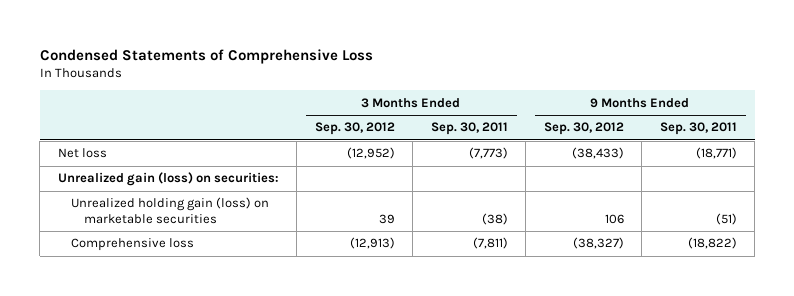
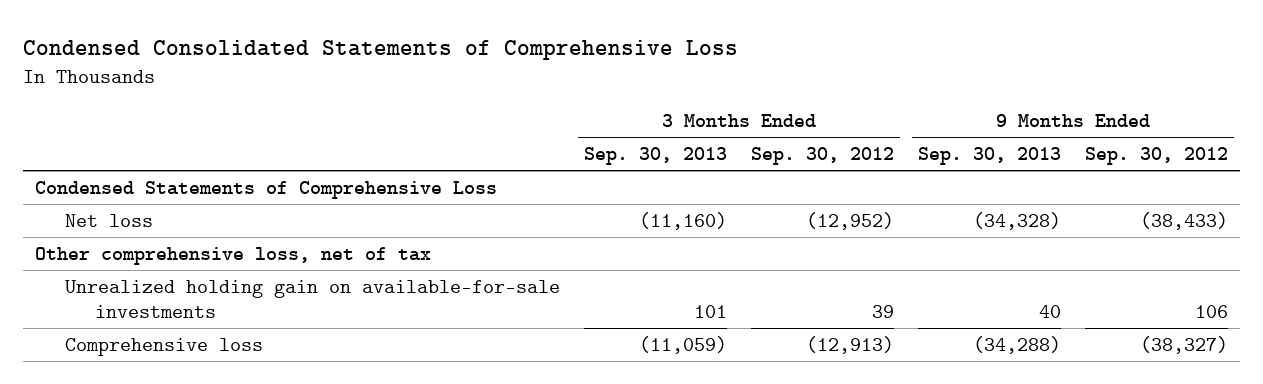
- Condensed Statements of Comprehensive Loss
+ Condensed Consolidated Statements of Comprehensive Loss
- | 3 Months Ended Sep. 30, 2012 | 3 Months Ended Sep. 30, 2011 | 9 Months Ended Sep. 30, 2012 | 9 Months Ended Sep. 30, 2011
+ | 3 Months Ended Sep. 30, 2013 | 3 Months Ended Sep. 30, 2012 | 9 Months Ended Sep. 30, 2013 | 9 Months Ended Sep. 30, 2012
+ Condensed Statements of Comprehensive Loss
- Unrealized gain (loss) on securities:
- Unrealized holding gain (loss) on marketable securities | 39 | (38) | 106 | (51)
+ Other comprehensive loss, net of tax
+ Unrealized holding gain on available-for-sale investments | 101 | 39 | 40 | 106

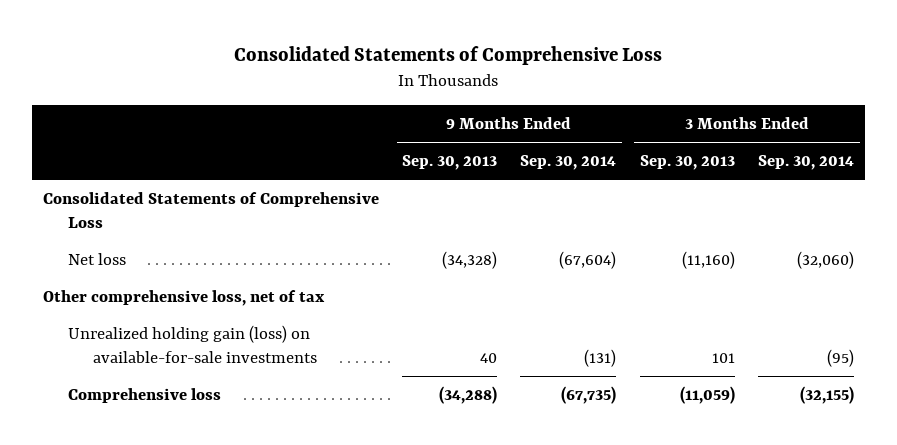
- Condensed Consolidated Statements of Comprehensive Loss
+ Consolidated Statements of Comprehensive Loss
- | 3 Months Ended Sep. 30, 2013 | 3 Months Ended Sep. 30, 2012 | 9 Months Ended Sep. 30, 2013 | 9 Months Ended Sep. 30, 2012
+ | 9 Months Ended Sep. 30, 2013 | 9 Months Ended Sep. 30, 2014 | 3 Months Ended Sep. 30, 2013 | 3 Months Ended Sep. 30, 2014
- Condensed Statements of Comprehensive Loss
+ Consolidated Statements of Comprehensive Loss
- Unrealized holding gain on available-for-sale investments | 101 | 39 | 40 | 106
+ Unrealized holding gain (loss) on available-for-sale investments | 40 | (131) | 101 | (95)

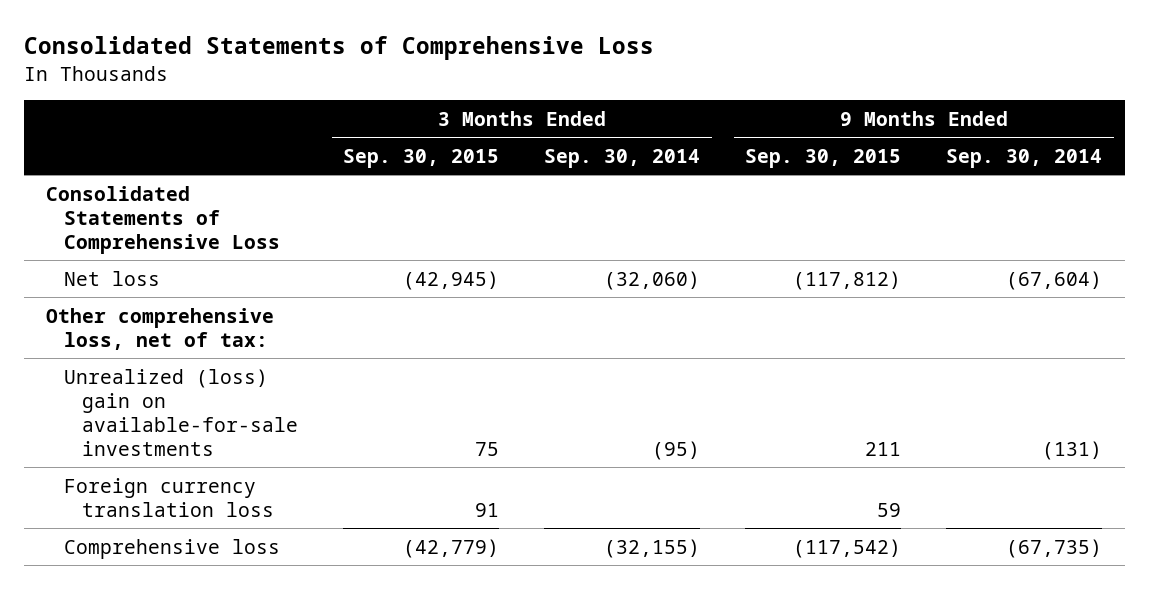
- | 9 Months Ended Sep. 30, 2013 | 9 Months Ended Sep. 30, 2014 | 3 Months Ended Sep. 30, 2013 | 3 Months Ended Sep. 30, 2014
+ | 3 Months Ended Sep. 30, 2015 | 3 Months Ended Sep. 30, 2014 | 9 Months Ended Sep. 30, 2015 | 9 Months Ended Sep. 30, 2014
- Other comprehensive loss, net of tax
- Unrealized holding gain (loss) on available-for-sale investments | 40 | (131) | 101 | (95)
+ Other comprehensive loss, net of tax:
+ Unrealized (loss) gain on available-for-sale investments | 75 | (95) | 211 | (131)
+ Foreign currency translation loss | 91 | | 59 |

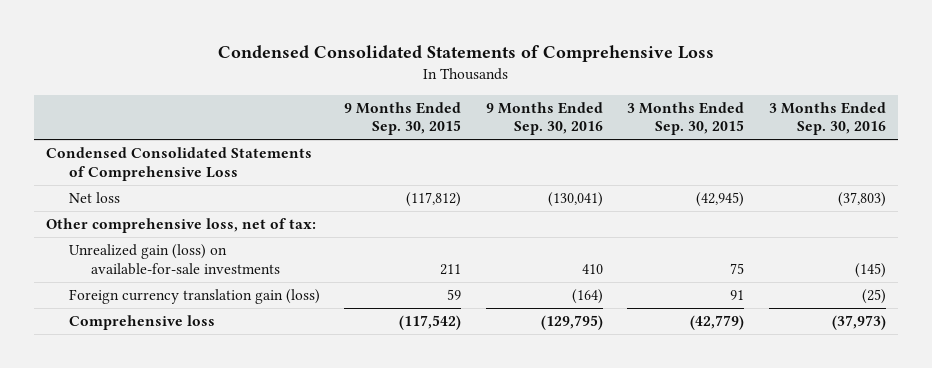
- Consolidated Statements of Comprehensive Loss
+ Condensed Consolidated Statements of Comprehensive Loss
- | 3 Months Ended Sep. 30, 2015 | 3 Months Ended Sep. 30, 2014 | 9 Months Ended Sep. 30, 2015 | 9 Months Ended Sep. 30, 2014
+ | 9 Months Ended Sep. 30, 2015 | 9 Months Ended Sep. 30, 2016 | 3 Months Ended Sep. 30, 2015 | 3 Months Ended Sep. 30, 2016
- Consolidated Statements of Comprehensive Loss
+ Condensed Consolidated Statements of Comprehensive Loss
- Unrealized (loss) gain on available-for-sale investments | 75 | (95) | 211 | (131)
- Foreign currency translation loss | 91 | | 59 |
+ Unrealized gain (loss) on available-for-sale investments | 211 | 410 | 75 | (145)
+ Foreign currency translation gain (loss) | 59 | (164) | 91 | (25)

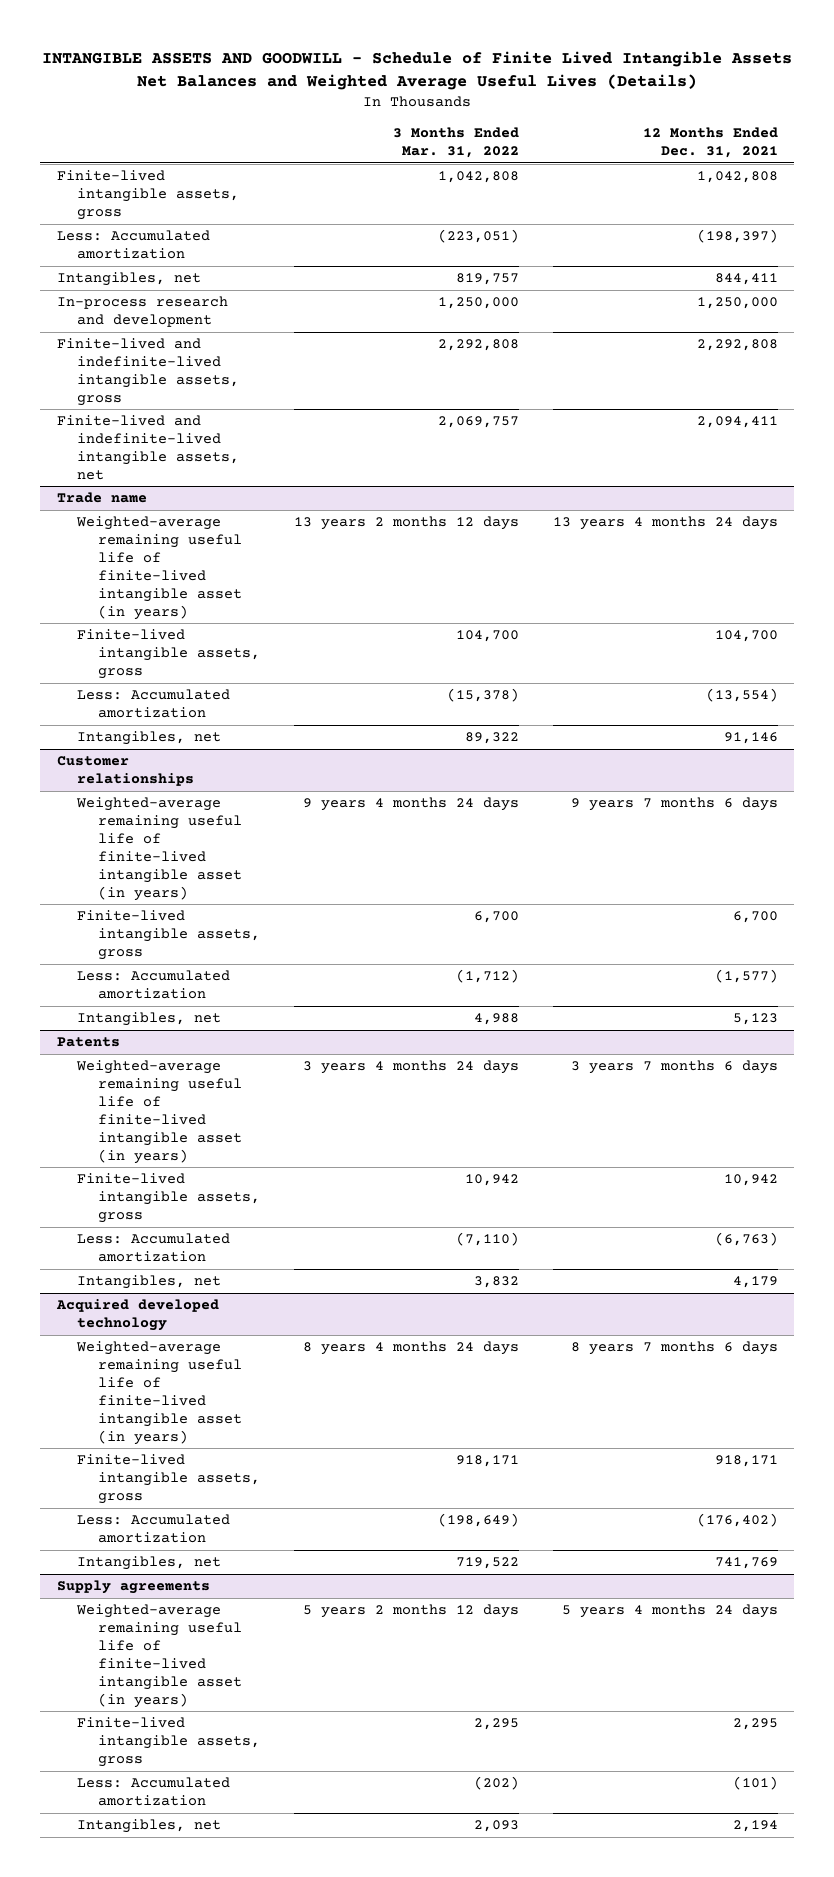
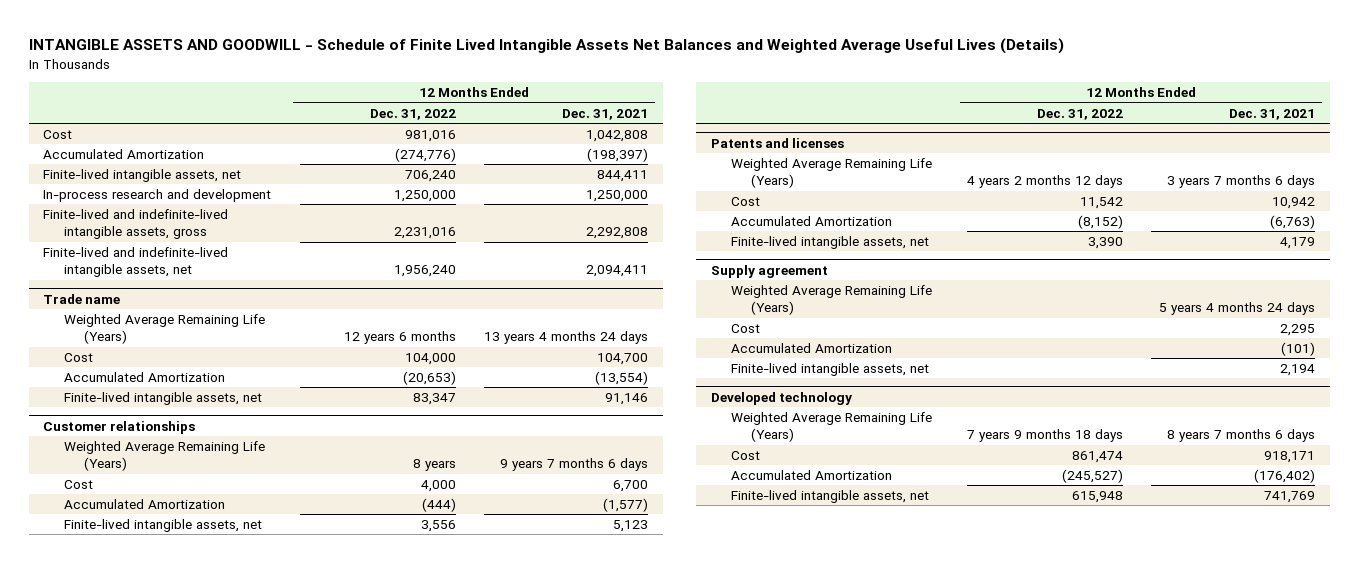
- | 3 Months Ended Mar. 31, 2022 | 12 Months Ended Dec. 31, 2021
+ | 12 Months Ended Dec. 31, 2022 | 12 Months Ended Dec. 31, 2021
- Finite-lived intangible assets, gross | 1,042,808 | 1,042,808
- Less: Accumulated amortization | (223,051) | (198,397)
- Intangibles, net | 819,757 | 844,411
+ Cost | 981,016 | 1,042,808
+ Accumulated Amortization | (274,776) | (198,397)
+ Finite-lived intangible assets, net | 706,240 | 844,411
@ Trade name
- Weighted-average remaining useful life of finite-lived intangible asset (in years) | 13 years 2 months 12 days | 13 years 4 months 24 days
- Finite-lived intangible assets, gross | 104,700 | 104,700
- Less: Accumulated amortization | (15,378) | (13,554)
- Intangibles, net | 89,322 | 91,146
+ Weighted Average Remaining Life (Years) | 12 years 6 months | 13 years 4 months 24 days
+ Cost | 104,000 | 104,700
+ Accumulated Amortization | (20,653) | (13,554)
+ Finite-lived intangible assets, net | 83,347 | 91,146
@ Customer relationships
- Weighted-average remaining useful life of finite-lived intangible asset (in years) | 9 years 4 months 24 days | 9 years 7 months 6 days
- Finite-lived intangible assets, gross | 6,700 | 6,700
- Less: Accumulated amortization | (1,712) | (1,577)
- Intangibles, net | 4,988 | 5,123
- Patents
- Weighted-average remaining useful life of finite-lived intangible asset (in years) | 3 years 4 months 24 days | 3 years 7 months 6 days
- Finite-lived intangible assets, gross | 10,942 | 10,942
- Less: Accumulated amortization | (7,110) | (6,763)
- Intangibles, net | 3,832 | 4,179
- Acquired developed technology
- Weighted-average remaining useful life of finite-lived intangible asset (in years) | 8 years 4 months 24 days | 8 years 7 months 6 days
- Finite-lived intangible assets, gross | 918,171 | 918,171
- Less: Accumulated amortization | (198,649) | (176,402)
- Intangibles, net | 719,522 | 741,769
- Supply agreements
- Weighted-average remaining useful life of finite-lived intangible asset (in years) | 5 years 2 months 12 days | 5 years 4 months 24 days
- Finite-lived intangible assets, gross | 2,295 | 2,295
- Less: Accumulated amortization | (202) | (101)
- Intangibles, net | 2,093 | 2,194
@ Customer relationships
+ Weighted Average Remaining Life (Years) | 8 years | 9 years 7 months 6 days
+ Cost | 4,000 | 6,700
+ Accumulated Amortization | (444) | (1,577)
+ Finite-lived intangible assets, net | 3,556 | 5,123
+ Patents and licenses
+ Weighted Average Remaining Life (Years) | 4 years 2 months 12 days | 3 years 7 months 6 days
+ Cost | 11,542 | 10,942
+ Accumulated Amortization | (8,152) | (6,763)
+ Finite-lived intangible assets, net | 3,390 | 4,179
+ Supply agreement
+ Weighted Average Remaining Life (Years) | | 5 years 4 months 24 days
+ Cost | | 2,295
+ Accumulated Amortization | | (101)
+ Finite-lived intangible assets, net | | 2,194
+ Developed technology
+ Weighted Average Remaining Life (Years) | 7 years 9 months 18 days | 8 years 7 months 6 days
+ Cost | 861,474 | 918,171
+ Accumulated Amortization | (245,527) | (176,402)
+ Finite-lived intangible assets, net | 615,948 | 741,769

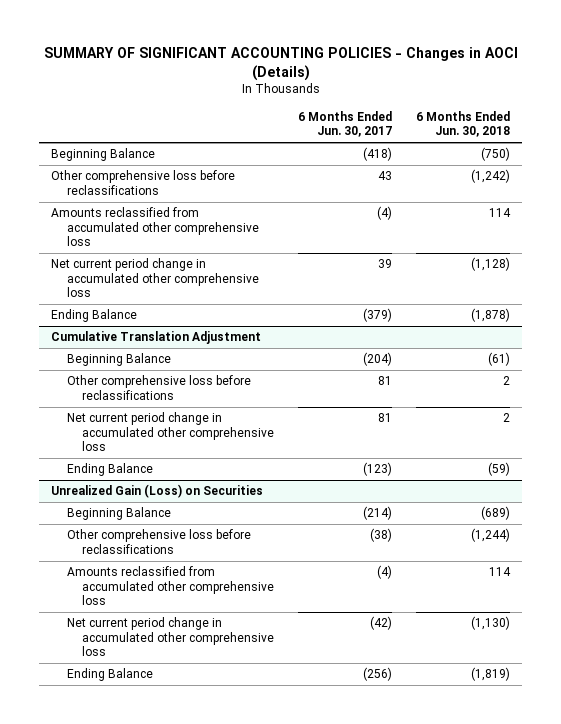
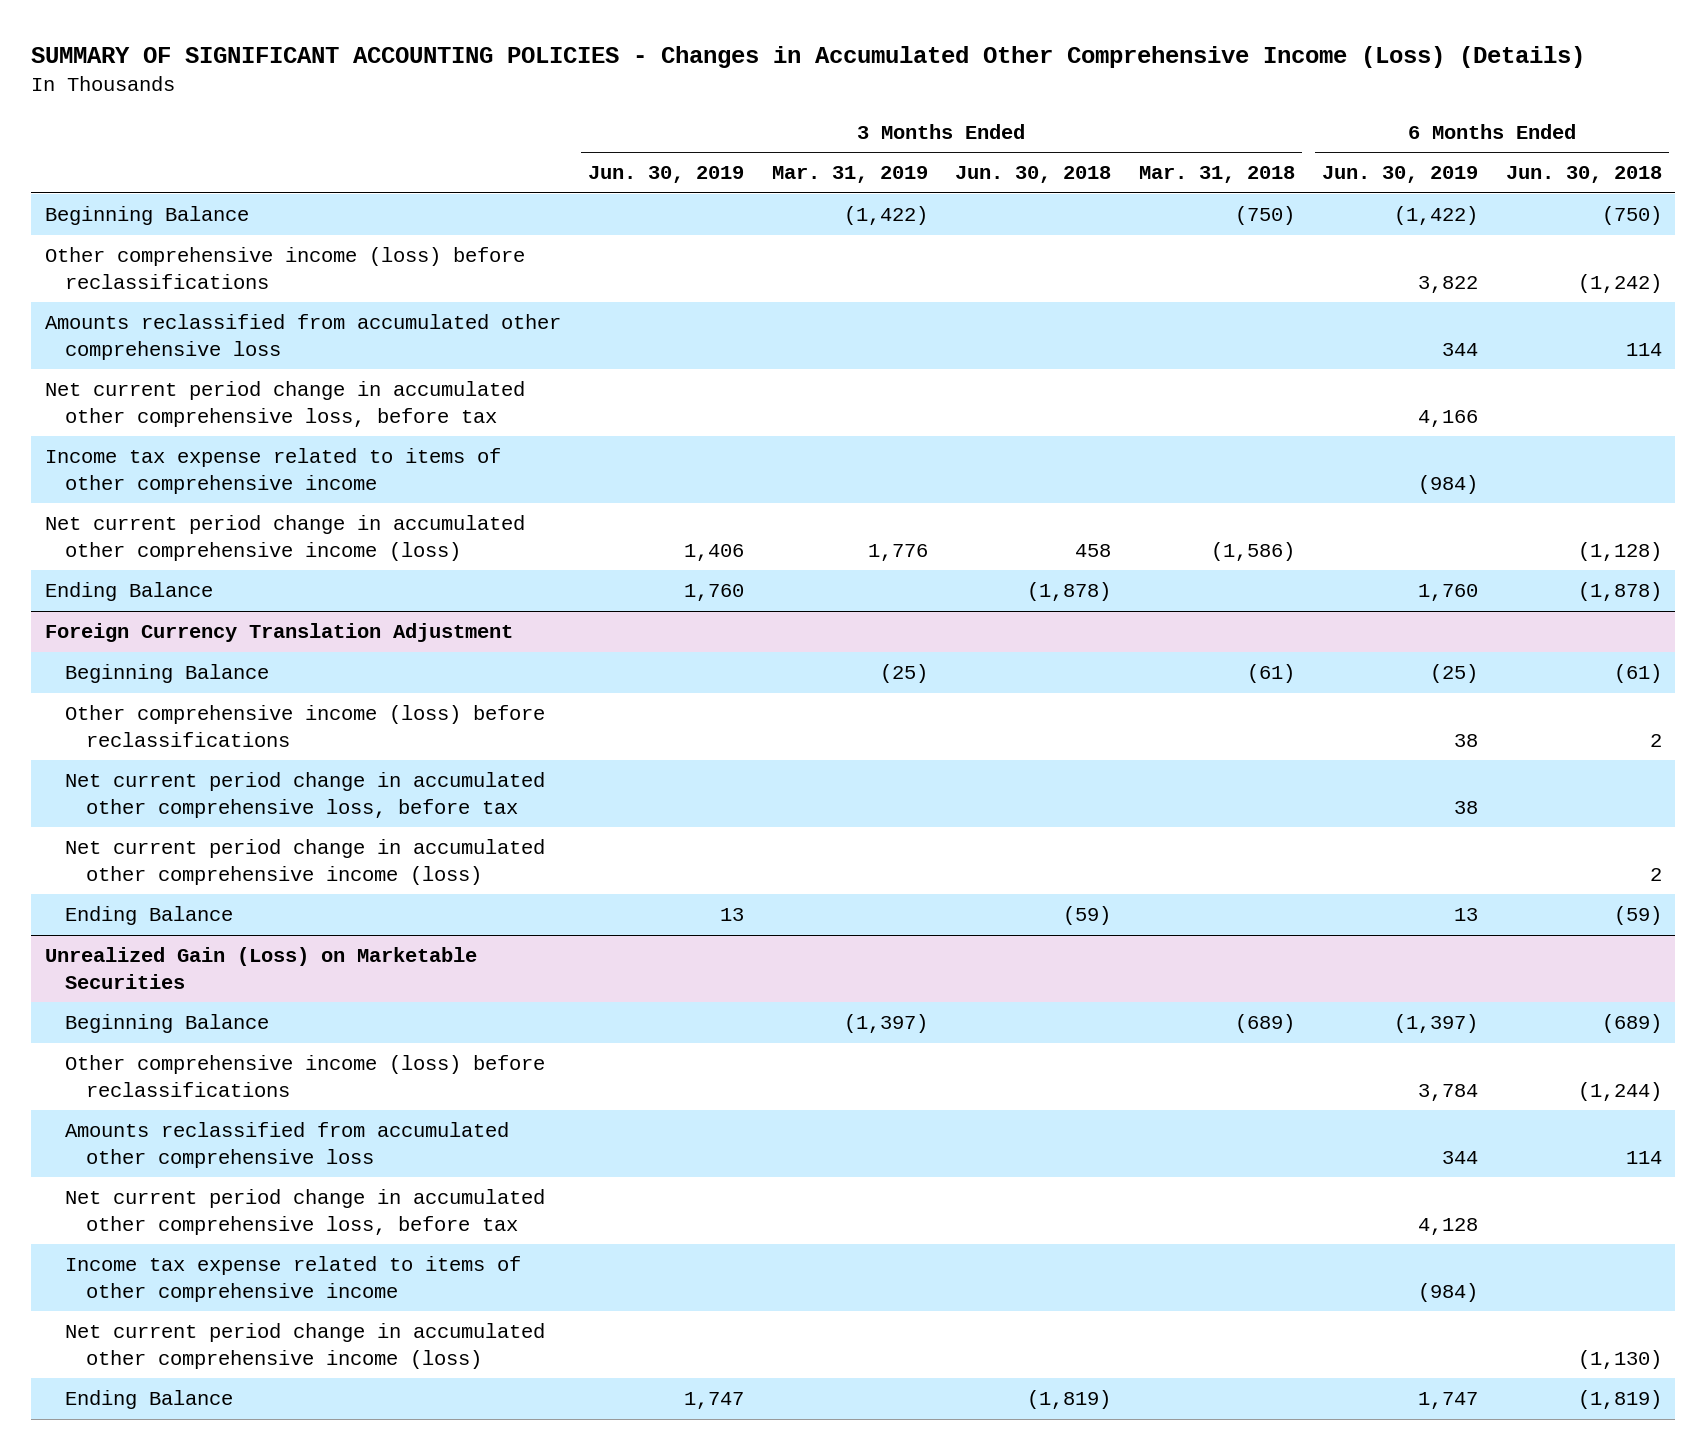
- SUMMARY OF SIGNIFICANT ACCOUNTING POLICIES - Changes in AOCI (Details)
+ SUMMARY OF SIGNIFICANT ACCOUNTING POLICIES - Changes in Accumulated Other Comprehensive Income (Loss) (Details)
- | 6 Months Ended Jun. 30, 2017 | 6 Months Ended Jun. 30, 2018
+ | 3 Months Ended Jun. 30, 2019 | 3 Months Ended Mar. 31, 2019 | 3 Months Ended Jun. 30, 2018 | 3 Months Ended Mar. 31, 2018 | 6 Months Ended Jun. 30, 2019 | 6 Months Ended Jun. 30, 2018
- Other comprehensive loss before reclassifications | 43 | (1,242)
+ Other comprehensive income (loss) before reclassifications | | | | | 3,822 | (1,242)
- Net current period change in accumulated other comprehensive loss | 39 | (1,128)
+ Net current period change in accumulated other comprehensive loss, before tax | | | | | 4,166 |
+ Income tax expense related to items of other comprehensive income | | | | | (984) |
+ Net current period change in accumulated other comprehensive income (loss) | 1,406 | 1,776 | 458 | (1,586) | | (1,128)
- Cumulative Translation Adjustment
+ Foreign Currency Translation Adjustment
- Other comprehensive loss before reclassifications | 81 | 2
- Net current period change in accumulated other comprehensive loss | 81 | 2
+ Other comprehensive income (loss) before reclassifications | | | | | 38 | 2
+ Net current period change in accumulated other comprehensive loss, before tax | | | | | 38 |
+ Net current period change in accumulated other comprehensive income (loss) | | | | | | 2
- Unrealized Gain (Loss) on Securities
+ Unrealized Gain (Loss) on Marketable Securities
- Other comprehensive loss before reclassifications | (38) | (1,244)
+ Other comprehensive income (loss) before reclassifications | | | | | 3,784 | (1,244)
- Net current period change in accumulated other comprehensive loss | (42) | (1,130)
+ Net current period change in accumulated other comprehensive loss, before tax | | | | | 4,128 |
+ Income tax expense related to items of other comprehensive income | | | | | (984) |
+ Net current period change in accumulated other comprehensive income (loss) | | | | | | (1,130)

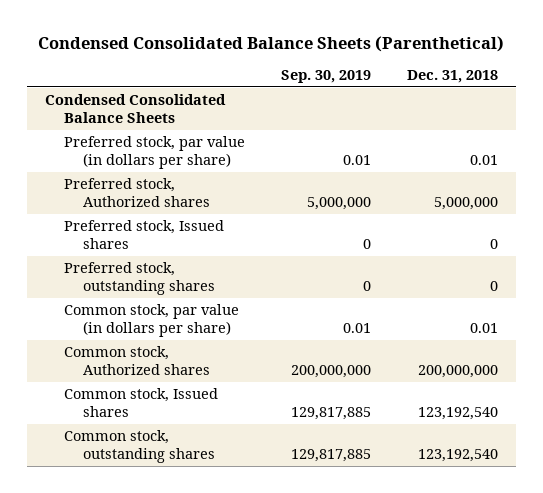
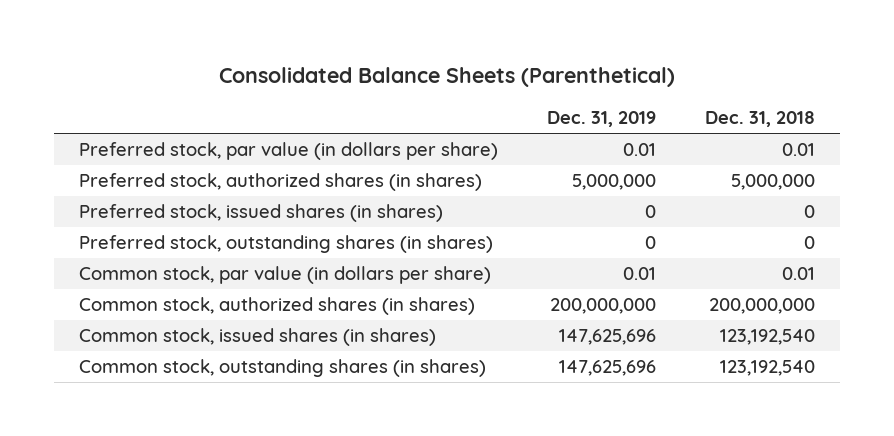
- Condensed Consolidated Balance Sheets (Parenthetical)
+ Consolidated Balance Sheets (Parenthetical)
- | Sep. 30, 2019 | Dec. 31, 2018
+ | Dec. 31, 2019 | Dec. 31, 2018
- Condensed Consolidated Balance Sheets
- Preferred stock, Authorized shares | 5,000,000 | 5,000,000
- Preferred stock, Issued shares | 0 | 0
- Preferred stock, outstanding shares | 0 | 0
+ Preferred stock, authorized shares (in shares) | 5,000,000 | 5,000,000
+ Preferred stock, issued shares (in shares) | 0 | 0
+ Preferred stock, outstanding shares (in shares) | 0 | 0
- Common stock, Authorized shares | 200,000,000 | 200,000,000
- Common stock, Issued shares | 129,817,885 | 123,192,540
- Common stock, outstanding shares | 129,817,885 | 123,192,540
+ Common stock, authorized shares (in shares) | 200,000,000 | 200,000,000
+ Common stock, issued shares (in shares) | 147,625,696 | 123,192,540
+ Common stock, outstanding shares (in shares) | 147,625,696 | 123,192,540

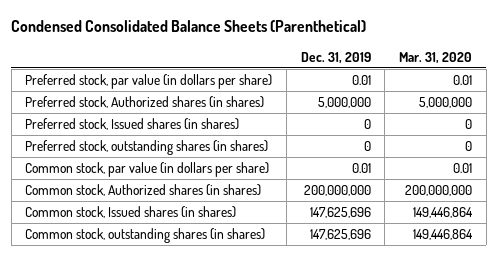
- Consolidated Balance Sheets (Parenthetical)
+ Condensed Consolidated Balance Sheets (Parenthetical)
- | Dec. 31, 2019 | Dec. 31, 2018
+ | Dec. 31, 2019 | Mar. 31, 2020
- Preferred stock, authorized shares (in shares) | 5,000,000 | 5,000,000
- Preferred stock, issued shares (in shares) | 0 | 0
+ Preferred stock, Authorized shares (in shares) | 5,000,000 | 5,000,000
+ Preferred stock, Issued shares (in shares) | 0 | 0
- Common stock, authorized shares (in shares) | 200,000,000 | 200,000,000
- Common stock, issued shares (in shares) | 147,625,696 | 123,192,540
+ Common stock, Authorized shares (in shares) | 200,000,000 | 200,000,000
+ Common stock, Issued shares (in shares) | 147,625,696 | 149,446,864

